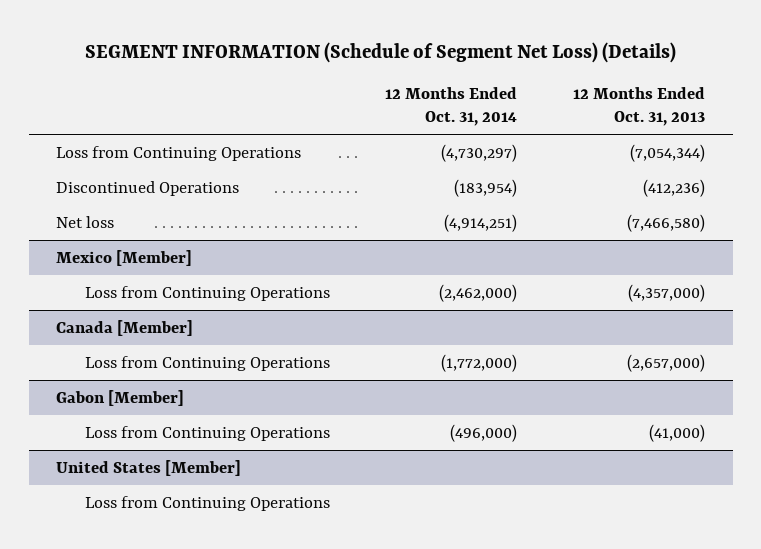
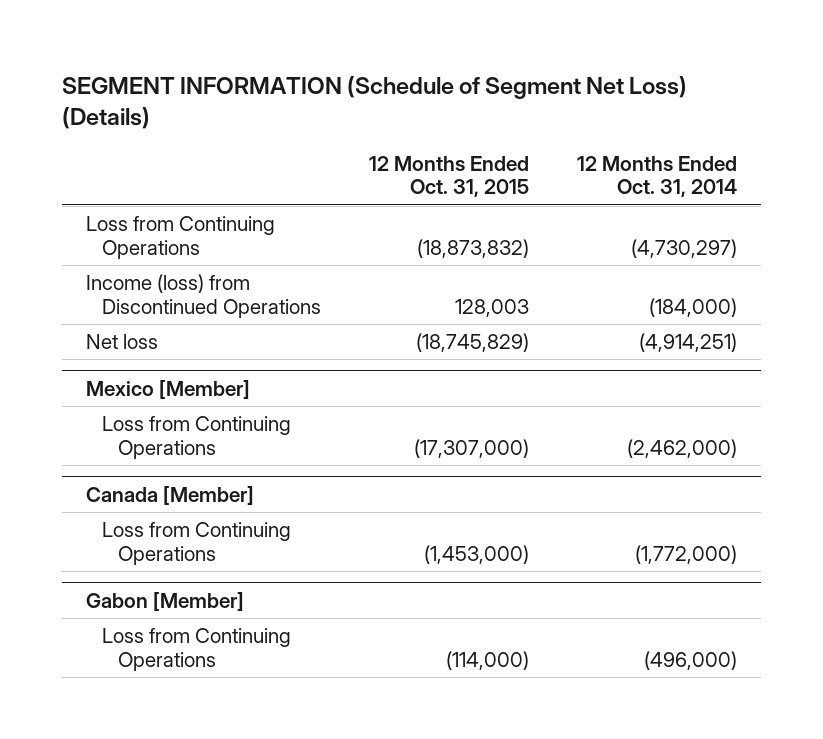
- | 12 Months Ended Oct. 31, 2014 | 12 Months Ended Oct. 31, 2013
+ | 12 Months Ended Oct. 31, 2015 | 12 Months Ended Oct. 31, 2014
- Discontinued Operations | (183,954) | (412,236)
+ Income (loss) from Discontinued Operations | 128,003 | (184,000)
- United States [Member]
- Loss from Continuing Operations

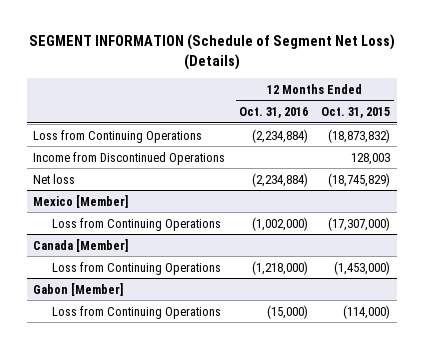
- | 12 Months Ended Oct. 31, 2015 | 12 Months Ended Oct. 31, 2014
+ | 12 Months Ended Oct. 31, 2016 | 12 Months Ended Oct. 31, 2015
- Income (loss) from Discontinued Operations | 128,003 | (184,000)
+ Income from Discontinued Operations | | 128,003

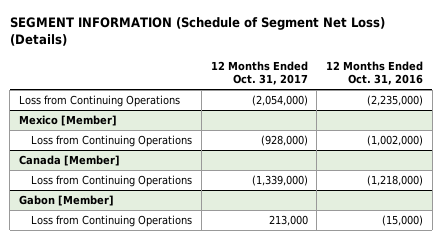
- | 12 Months Ended Oct. 31, 2016 | 12 Months Ended Oct. 31, 2015
+ | 12 Months Ended Oct. 31, 2017 | 12 Months Ended Oct. 31, 2016
- Loss from Continuing Operations | (2,234,884) | (18,873,832)
- Income from Discontinued Operations | | 128,003
- Net loss | (2,234,884) | (18,745,829)
+ Loss from Continuing Operations | (2,054,000) | (2,235,000)

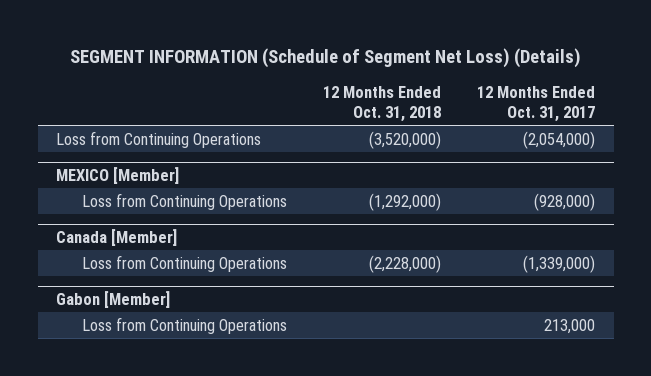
- | 12 Months Ended Oct. 31, 2017 | 12 Months Ended Oct. 31, 2016
+ | 12 Months Ended Oct. 31, 2018 | 12 Months Ended Oct. 31, 2017
- Mexico [Member]
+ MEXICO [Member]

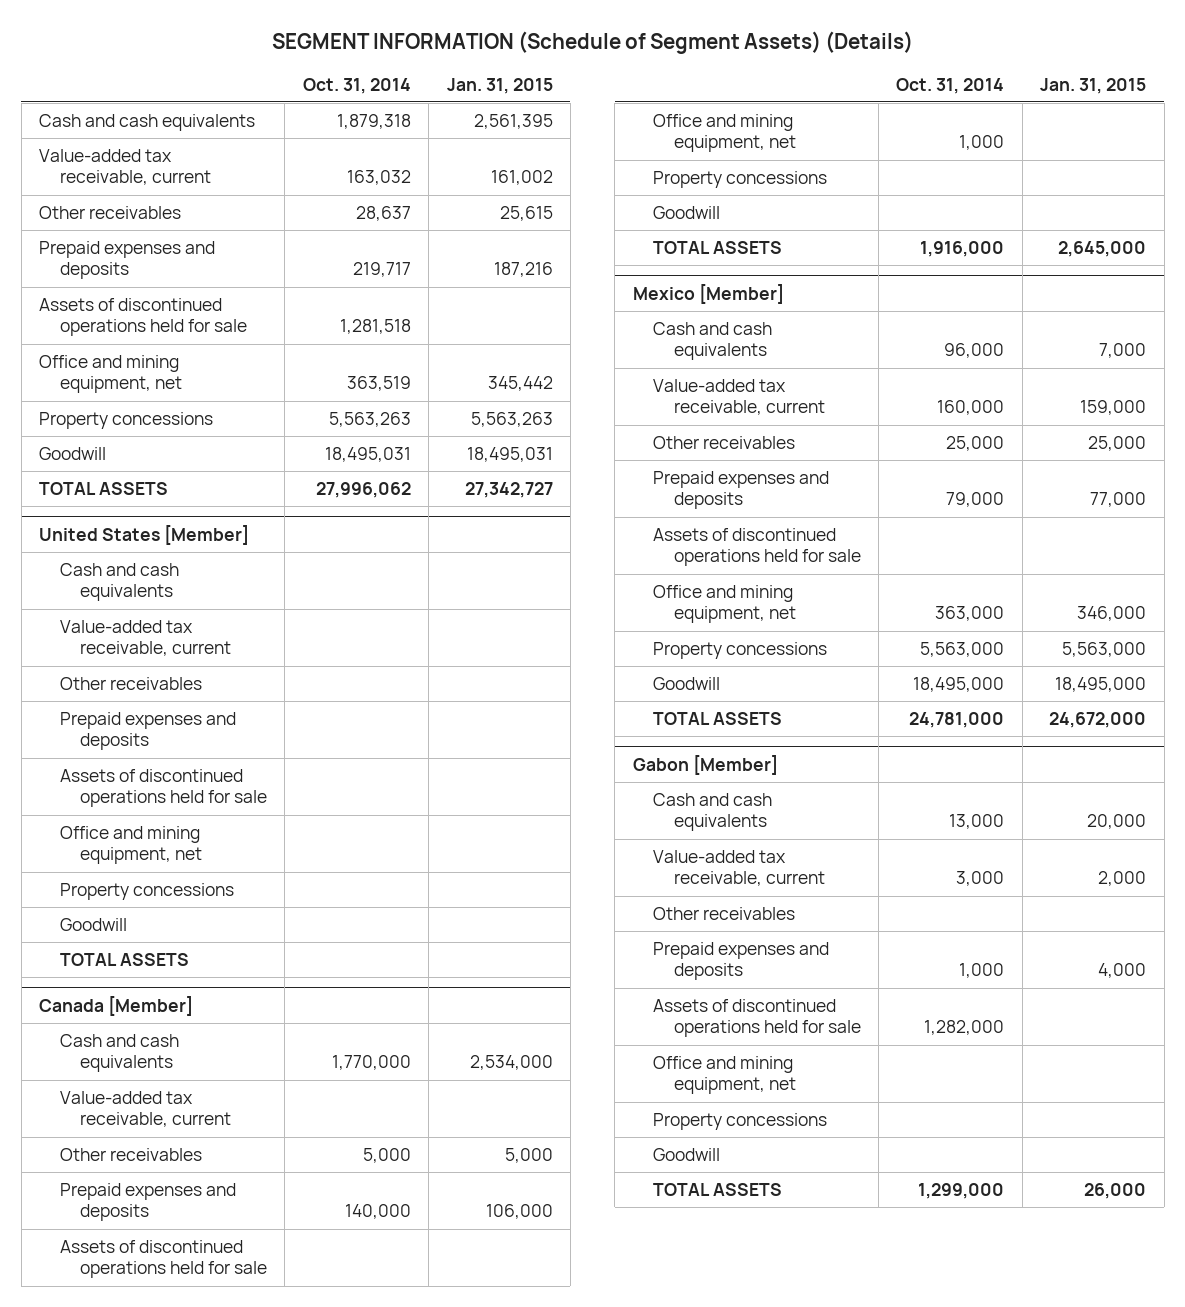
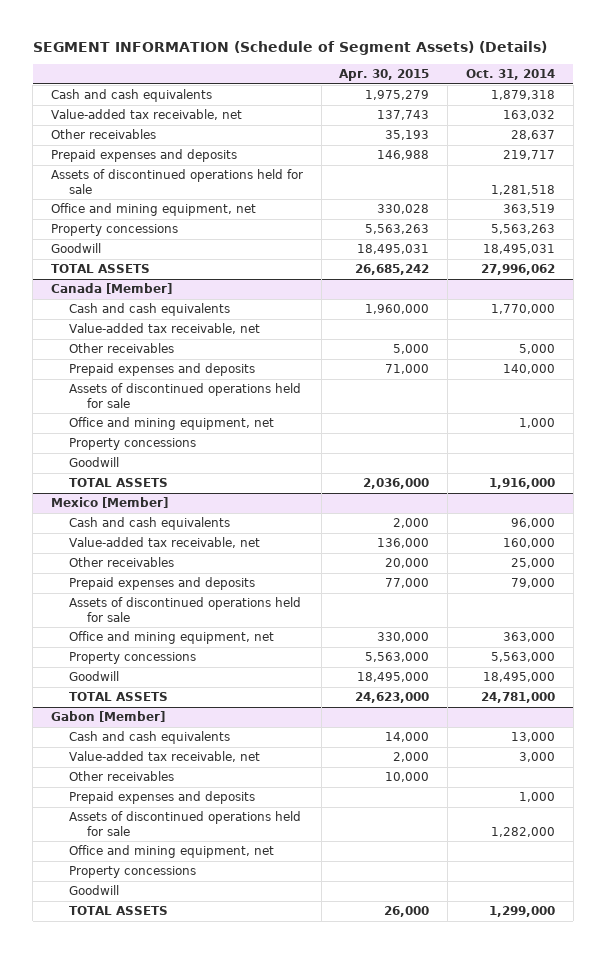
- | Oct. 31, 2014 | Jan. 31, 2015
+ | Apr. 30, 2015 | Oct. 31, 2014
- Value-added tax receivable, current | 163,032 | 161,002
+ Value-added tax receivable, net | 137,743 | 163,032
- United States [Member]
- Cash and cash equivalents
- Value-added tax receivable, current
- Other receivables
- Prepaid expenses and deposits
- Assets of discontinued operations held for sale
- Office and mining equipment, net
- Property concessions
- Goodwill
- TOTAL ASSETS
@ Canada [Member]
- Value-added tax receivable, current
+ Value-added tax receivable, net
@ Mexico [Member]
- Value-added tax receivable, current | 160,000 | 159,000
+ Value-added tax receivable, net | 136,000 | 160,000
@ Gabon [Member]
- Value-added tax receivable, current | 3,000 | 2,000
+ Value-added tax receivable, net | 2,000 | 3,000

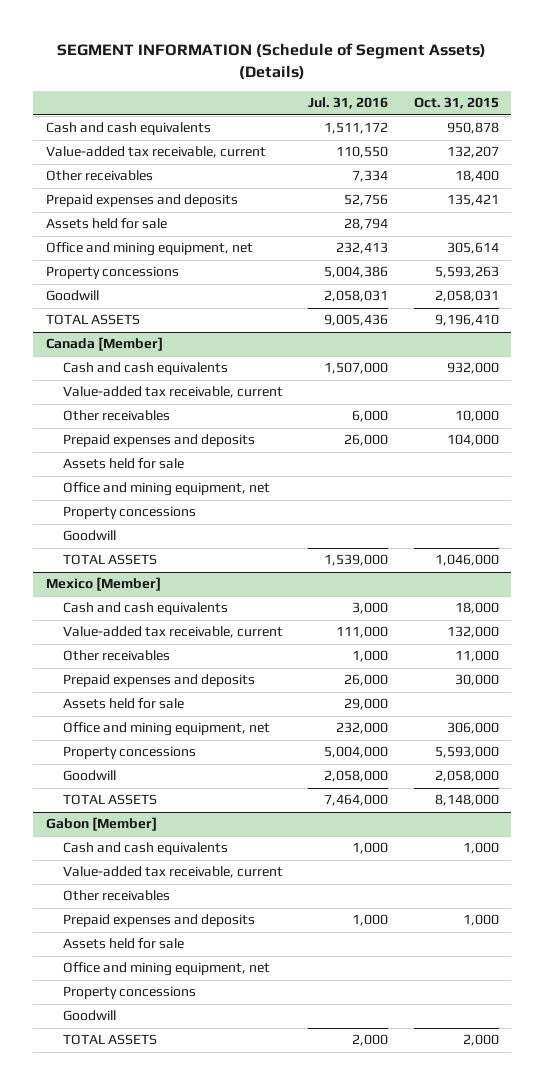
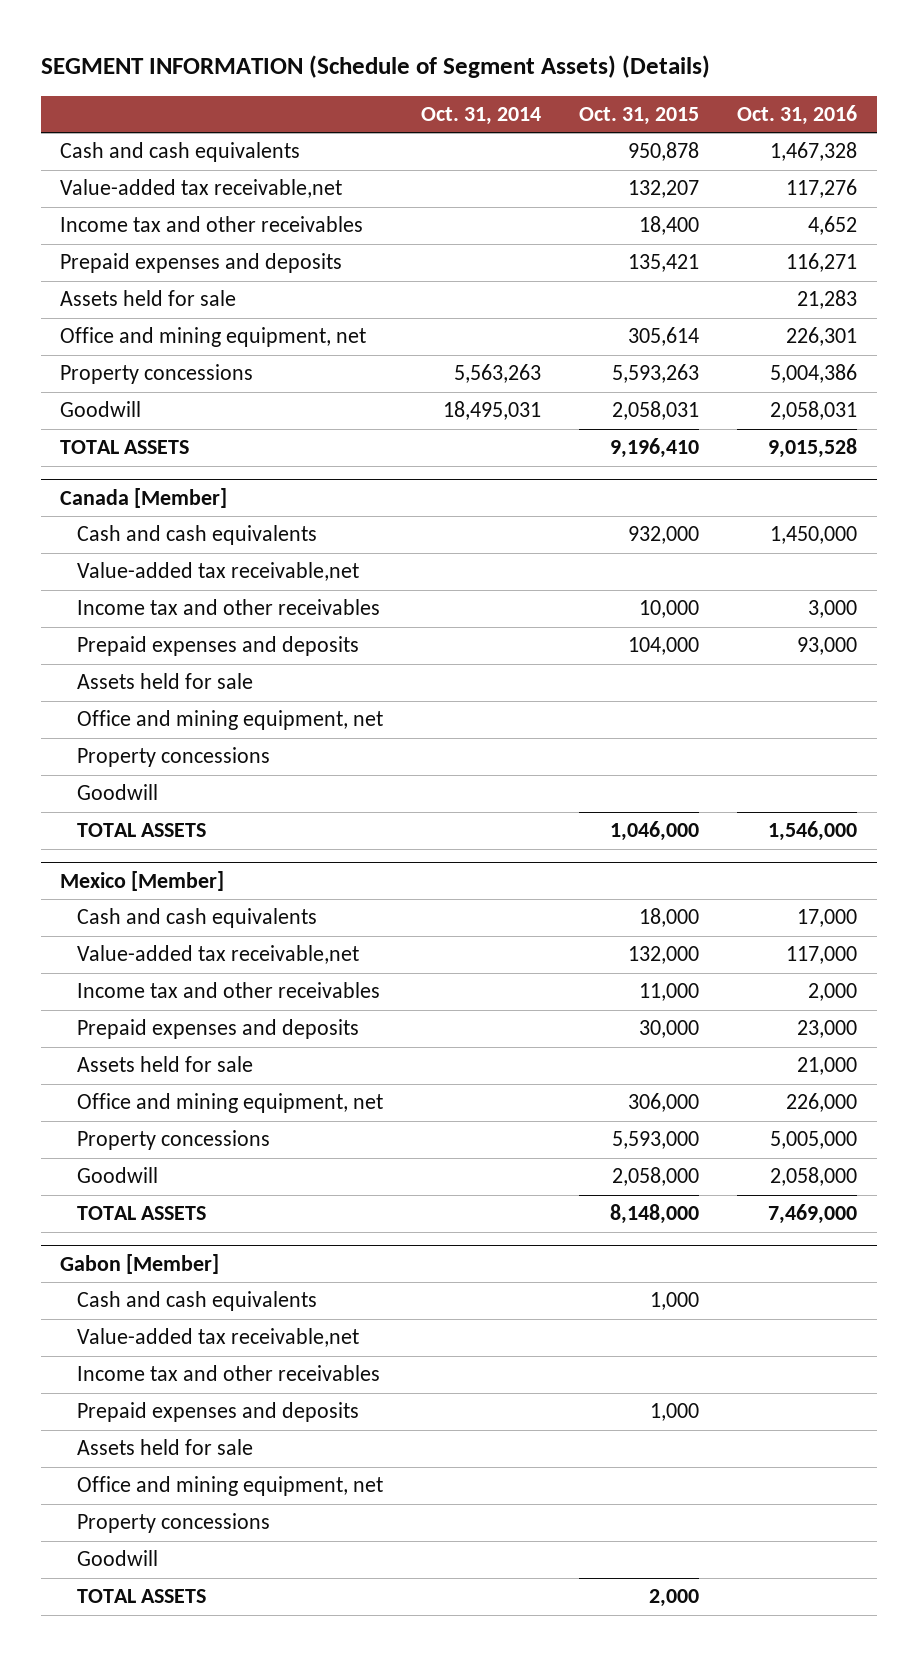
- | Jul. 31, 2016 | Oct. 31, 2015
+ | Oct. 31, 2014 | Oct. 31, 2015 | Oct. 31, 2016
- Value-added tax receivable, current | 110,550 | 132,207
- Other receivables | 7,334 | 18,400
+ Value-added tax receivable,net | | 132,207 | 117,276
+ Income tax and other receivables | | 18,400 | 4,652
@ Canada [Member]
- Value-added tax receivable, current
- Other receivables | 6,000 | 10,000
+ Value-added tax receivable,net
+ Income tax and other receivables | | 10,000 | 3,000
@ Mexico [Member]
- Value-added tax receivable, current | 111,000 | 132,000
- Other receivables | 1,000 | 11,000
+ Value-added tax receivable,net | | 132,000 | 117,000
+ Income tax and other receivables | | 11,000 | 2,000
@ Gabon [Member]
- Value-added tax receivable, current
- Other receivables
+ Value-added tax receivable,net
+ Income tax and other receivables

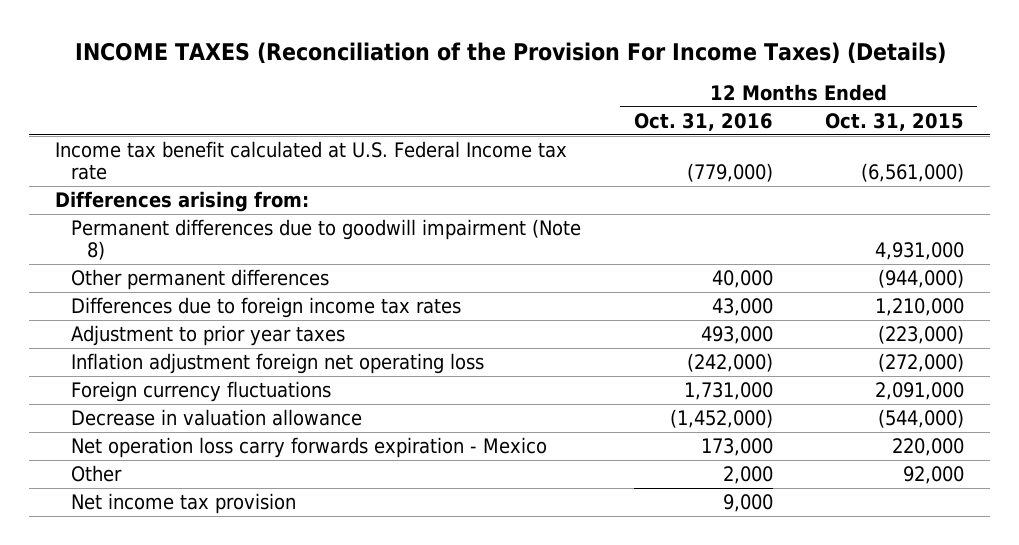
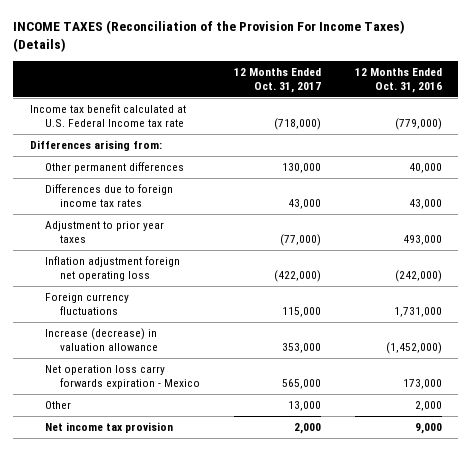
- | 12 Months Ended Oct. 31, 2016 | 12 Months Ended Oct. 31, 2015
+ | 12 Months Ended Oct. 31, 2017 | 12 Months Ended Oct. 31, 2016
- Permanent differences due to goodwill impairment (Note 8) | | 4,931,000
- Decrease in valuation allowance | (1,452,000) | (544,000)
+ Increase (decrease) in valuation allowance | 353,000 | (1,452,000)

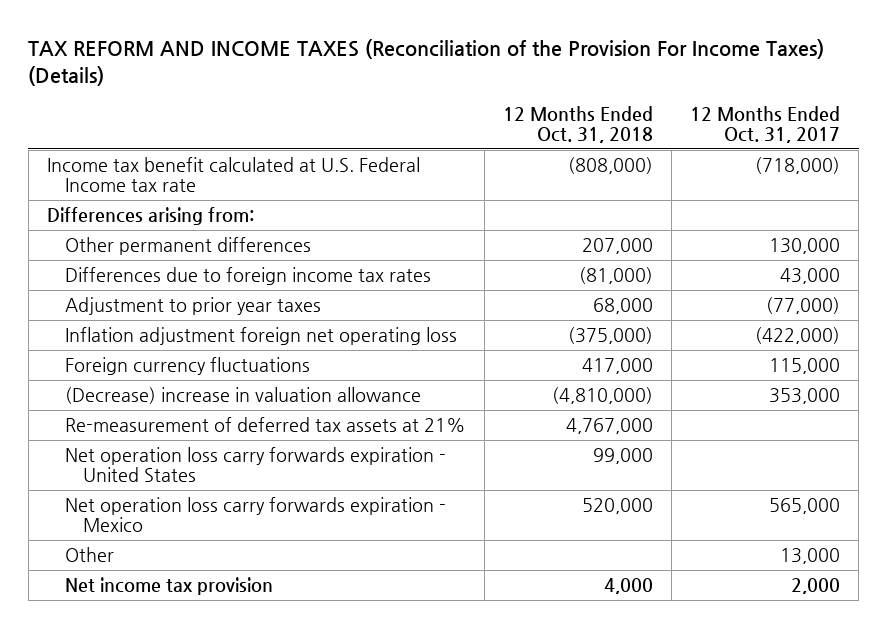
- INCOME TAXES (Reconciliation of the Provision For Income Taxes) (Details)
+ TAX REFORM AND INCOME TAXES (Reconciliation of the Provision For Income Taxes) (Details)
- | 12 Months Ended Oct. 31, 2017 | 12 Months Ended Oct. 31, 2016
+ | 12 Months Ended Oct. 31, 2018 | 12 Months Ended Oct. 31, 2017
- Increase (decrease) in valuation allowance | 353,000 | (1,452,000)
+ (Decrease) increase in valuation allowance | (4,810,000) | 353,000
+ Re-measurement of deferred tax assets at 21% | 4,767,000 |
+ Net operation loss carry forwards expiration - United States | 99,000 |

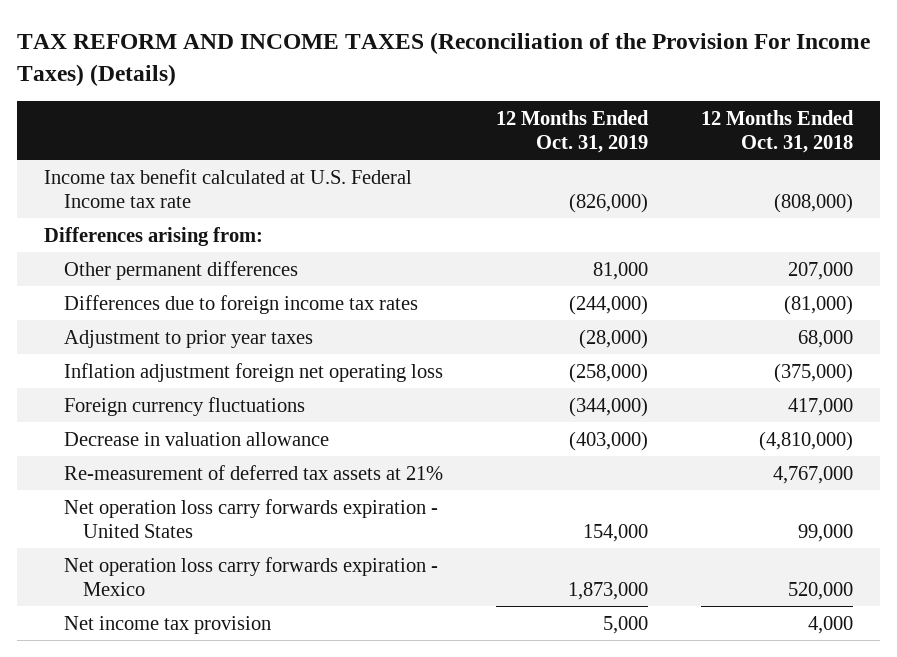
- | 12 Months Ended Oct. 31, 2018 | 12 Months Ended Oct. 31, 2017
+ | 12 Months Ended Oct. 31, 2019 | 12 Months Ended Oct. 31, 2018
- (Decrease) increase in valuation allowance | (4,810,000) | 353,000
+ Decrease in valuation allowance | (403,000) | (4,810,000)
- Other | | 13,000

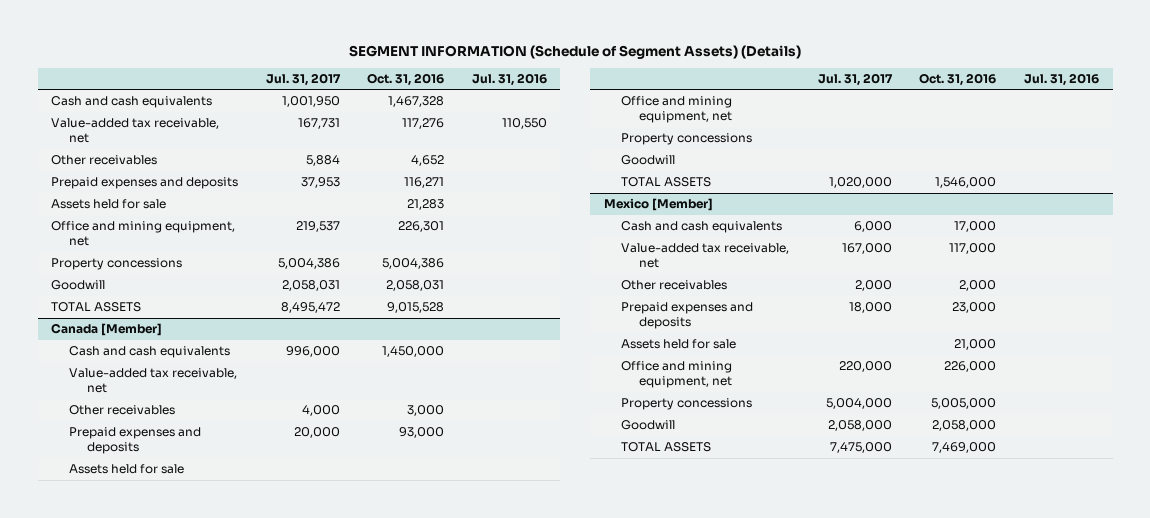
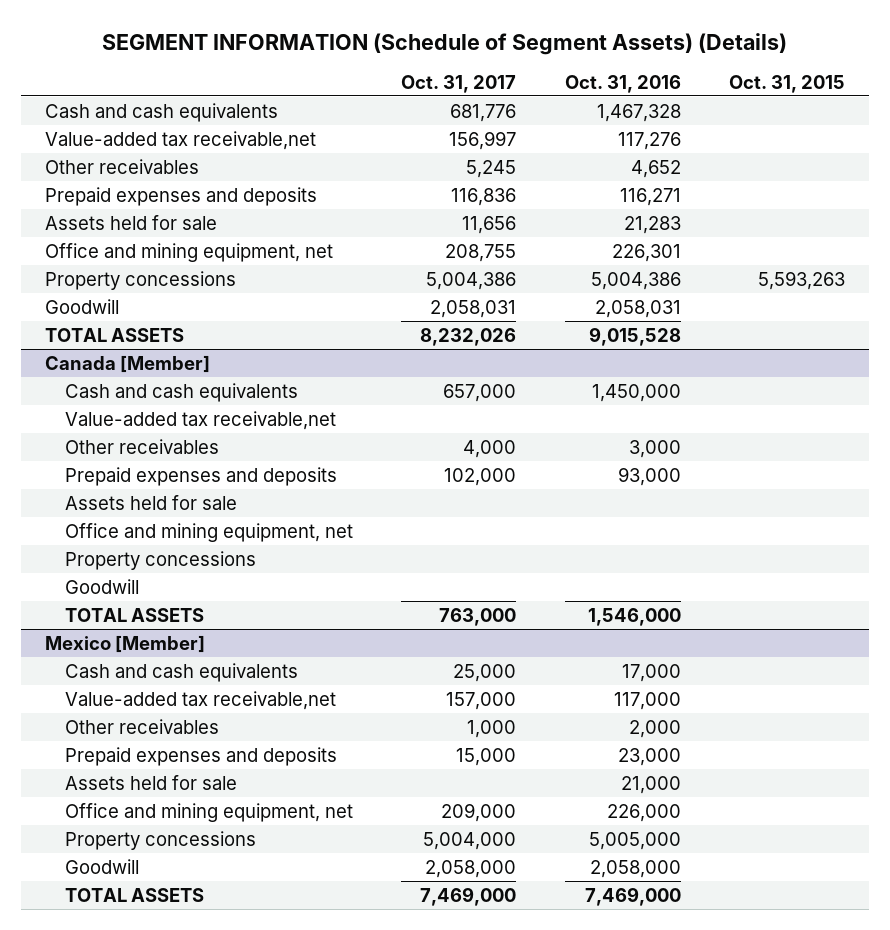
- | Jul. 31, 2017 | Oct. 31, 2016 | Jul. 31, 2016
+ | Oct. 31, 2017 | Oct. 31, 2016 | Oct. 31, 2015
- Value-added tax receivable, net | 167,731 | 117,276 | 110,550
+ Value-added tax receivable,net | 156,997 | 117,276 |
@ Canada [Member]
- Value-added tax receivable, net
+ Value-added tax receivable,net
@ Mexico [Member]
- Value-added tax receivable, net | 167,000 | 117,000 |
+ Value-added tax receivable,net | 157,000 | 117,000 |

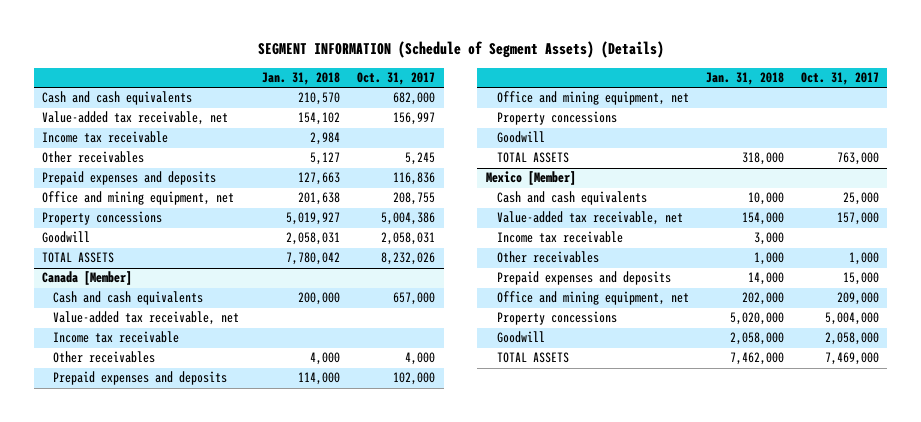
- | Oct. 31, 2017 | Oct. 31, 2016 | Oct. 31, 2015
+ | Jan. 31, 2018 | Oct. 31, 2017
- Cash and cash equivalents | 681,776 | 1,467,328 |
- Value-added tax receivable,net | 156,997 | 117,276 |
+ Cash and cash equivalents | 210,570 | 682,000
+ Value-added tax receivable, net | 154,102 | 156,997
+ Income tax receivable | 2,984 |
- Assets held for sale | 11,656 | 21,283 |
@ Canada [Member]
- Value-added tax receivable,net
+ Value-added tax receivable, net
+ Income tax receivable
- Assets held for sale
@ Mexico [Member]
- Value-added tax receivable,net | 157,000 | 117,000 |
+ Value-added tax receivable, net | 154,000 | 157,000
+ Income tax receivable | 3,000 |
- Assets held for sale | | 21,000 |

